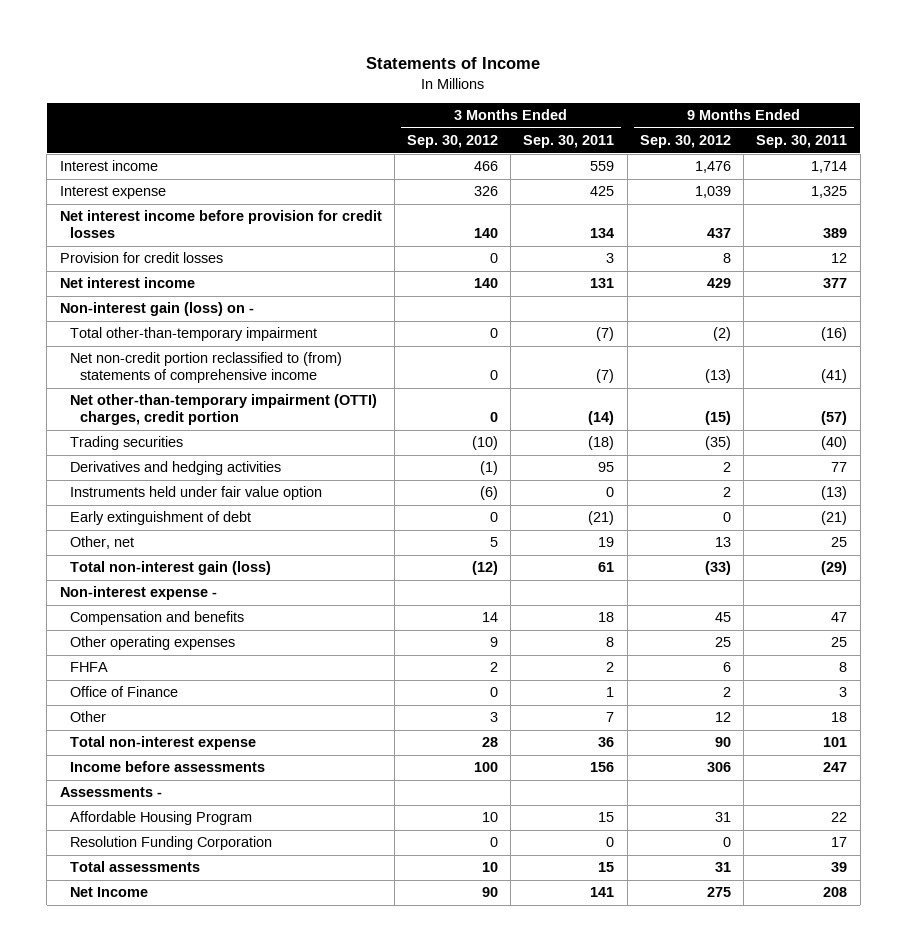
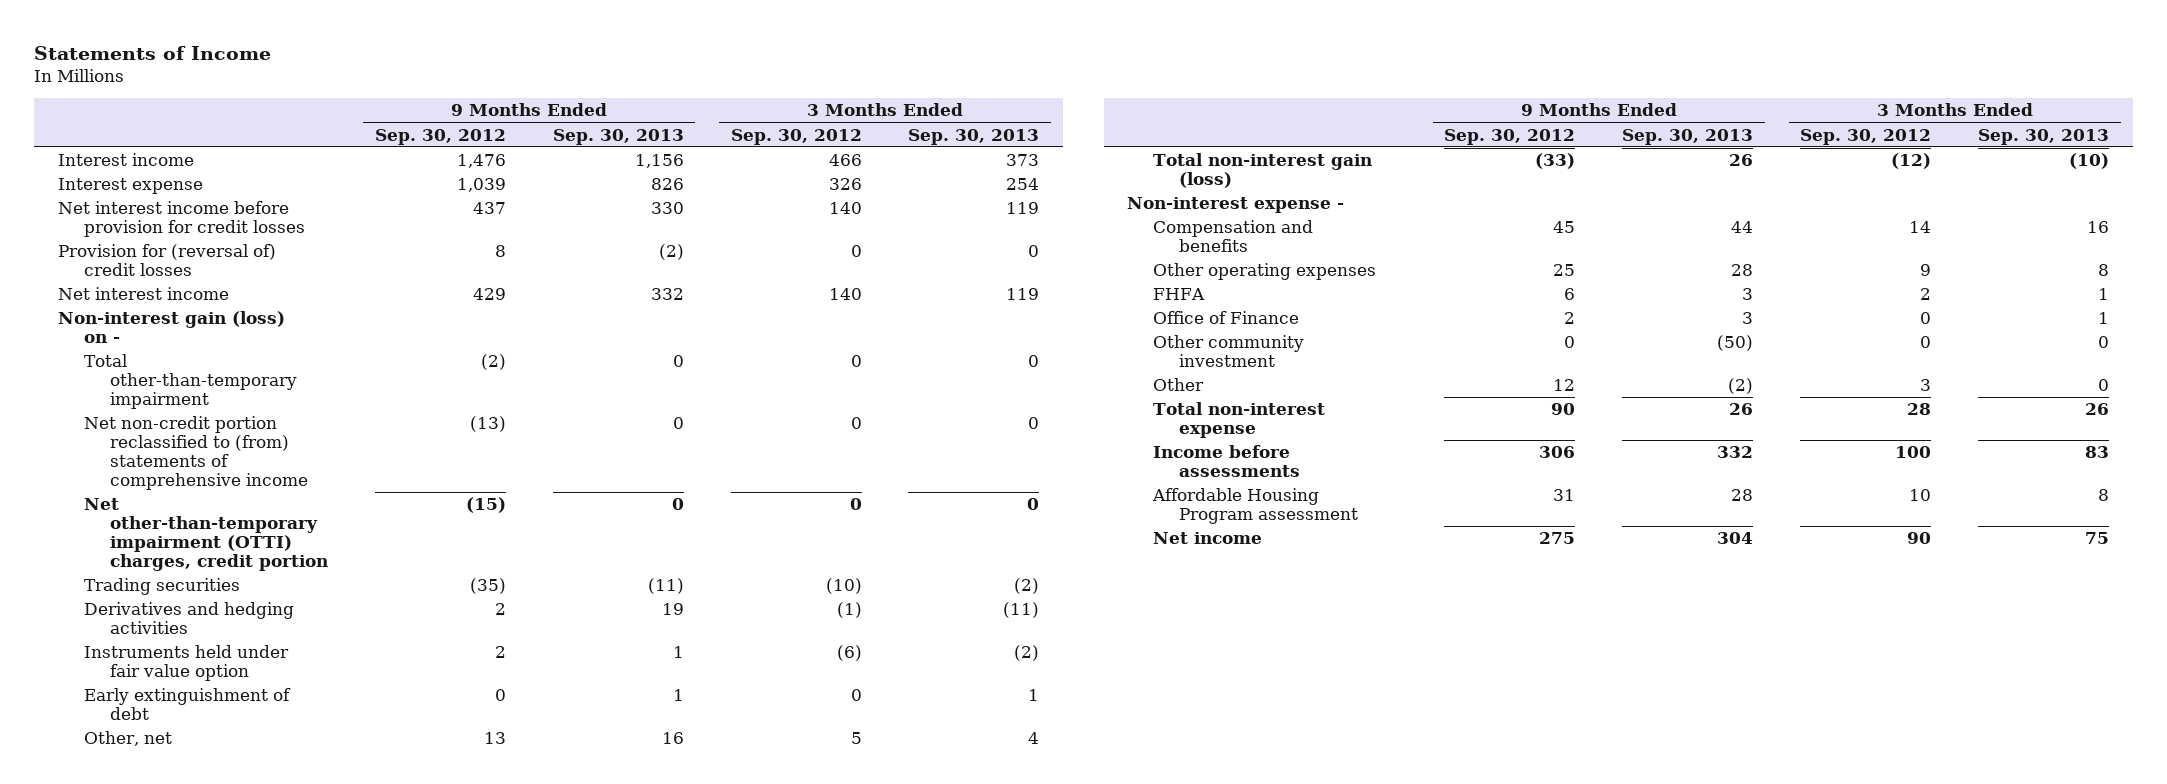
- | 3 Months Ended Sep. 30, 2012 | 3 Months Ended Sep. 30, 2011 | 9 Months Ended Sep. 30, 2012 | 9 Months Ended Sep. 30, 2011
+ | 9 Months Ended Sep. 30, 2012 | 9 Months Ended Sep. 30, 2013 | 3 Months Ended Sep. 30, 2012 | 3 Months Ended Sep. 30, 2013
- Provision for credit losses | 0 | 3 | 8 | 12
+ Provision for (reversal of) credit losses | 8 | (2) | 0 | 0
+ Other community investment | 0 | (50) | 0 | 0
- Assessments -
- Affordable Housing Program | 10 | 15 | 31 | 22
- Resolution Funding Corporation | 0 | 0 | 0 | 17
- Total assessments | 10 | 15 | 31 | 39
- Net Income | 90 | 141 | 275 | 208
+ Affordable Housing Program assessment | 31 | 28 | 10 | 8
+ Net income | 275 | 304 | 90 | 75

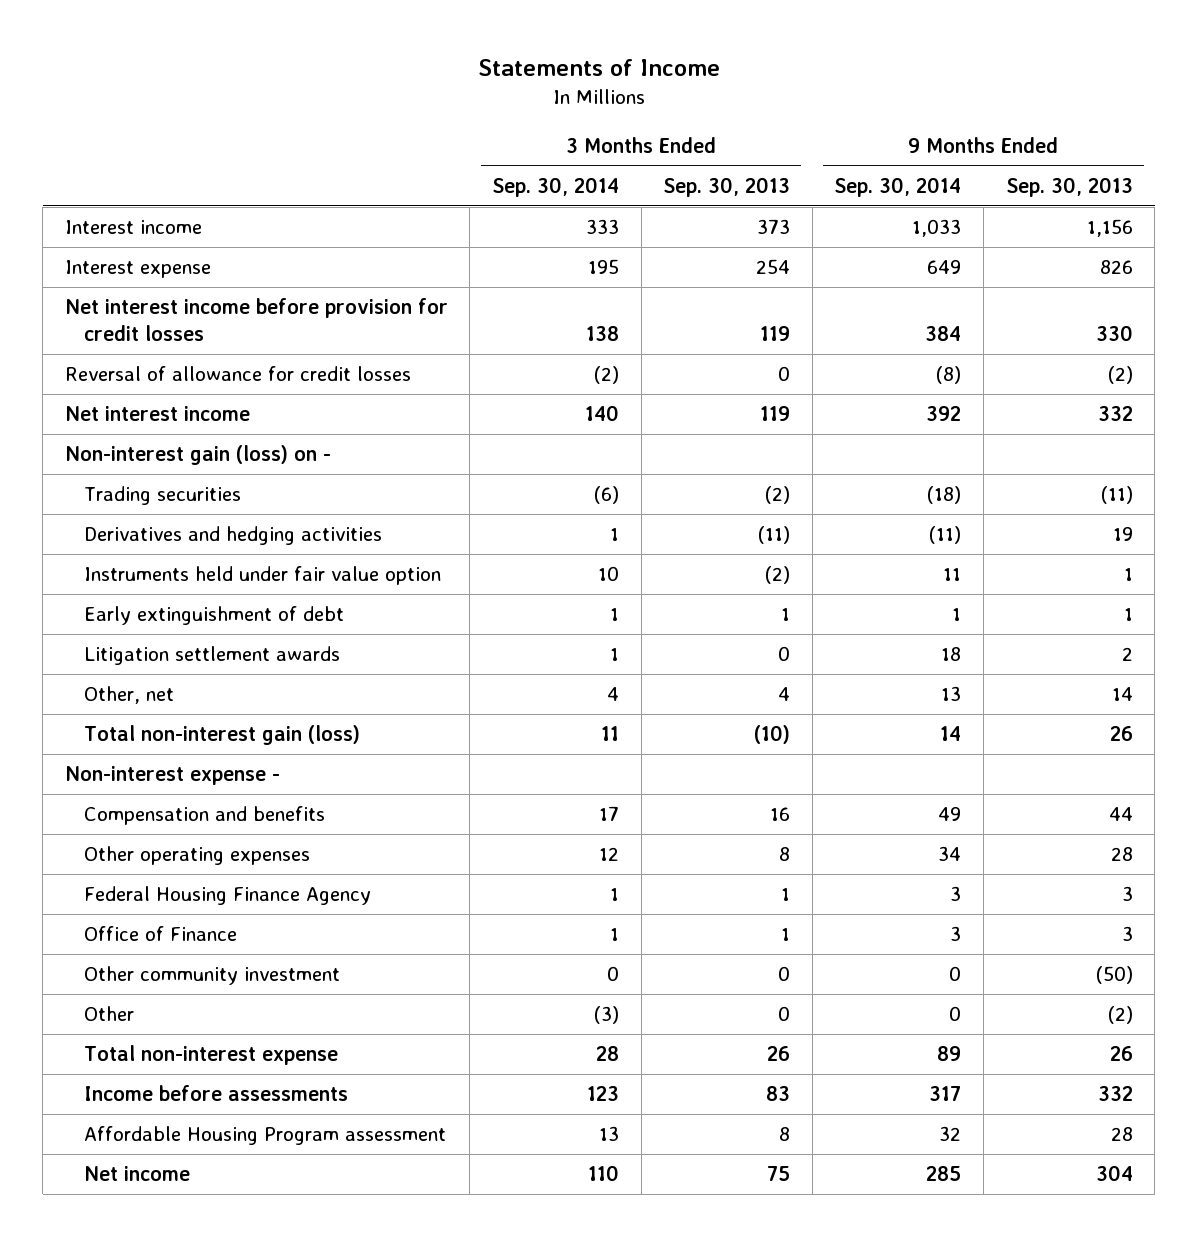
- | 9 Months Ended Sep. 30, 2012 | 9 Months Ended Sep. 30, 2013 | 3 Months Ended Sep. 30, 2012 | 3 Months Ended Sep. 30, 2013
+ | 3 Months Ended Sep. 30, 2014 | 3 Months Ended Sep. 30, 2013 | 9 Months Ended Sep. 30, 2014 | 9 Months Ended Sep. 30, 2013
- Provision for (reversal of) credit losses | 8 | (2) | 0 | 0
+ Reversal of allowance for credit losses | (2) | 0 | (8) | (2)
- Total other-than-temporary impairment | (2) | 0 | 0 | 0
- Net non-credit portion reclassified to (from) statements of comprehensive income | (13) | 0 | 0 | 0
- Net other-than-temporary impairment (OTTI) charges, credit portion | (15) | 0 | 0 | 0
- Other, net | 13 | 16 | 5 | 4
+ Litigation settlement awards | 1 | 0 | 18 | 2
+ Other, net | 4 | 4 | 13 | 14
- FHFA | 6 | 3 | 2 | 1
+ Federal Housing Finance Agency | 1 | 1 | 3 | 3

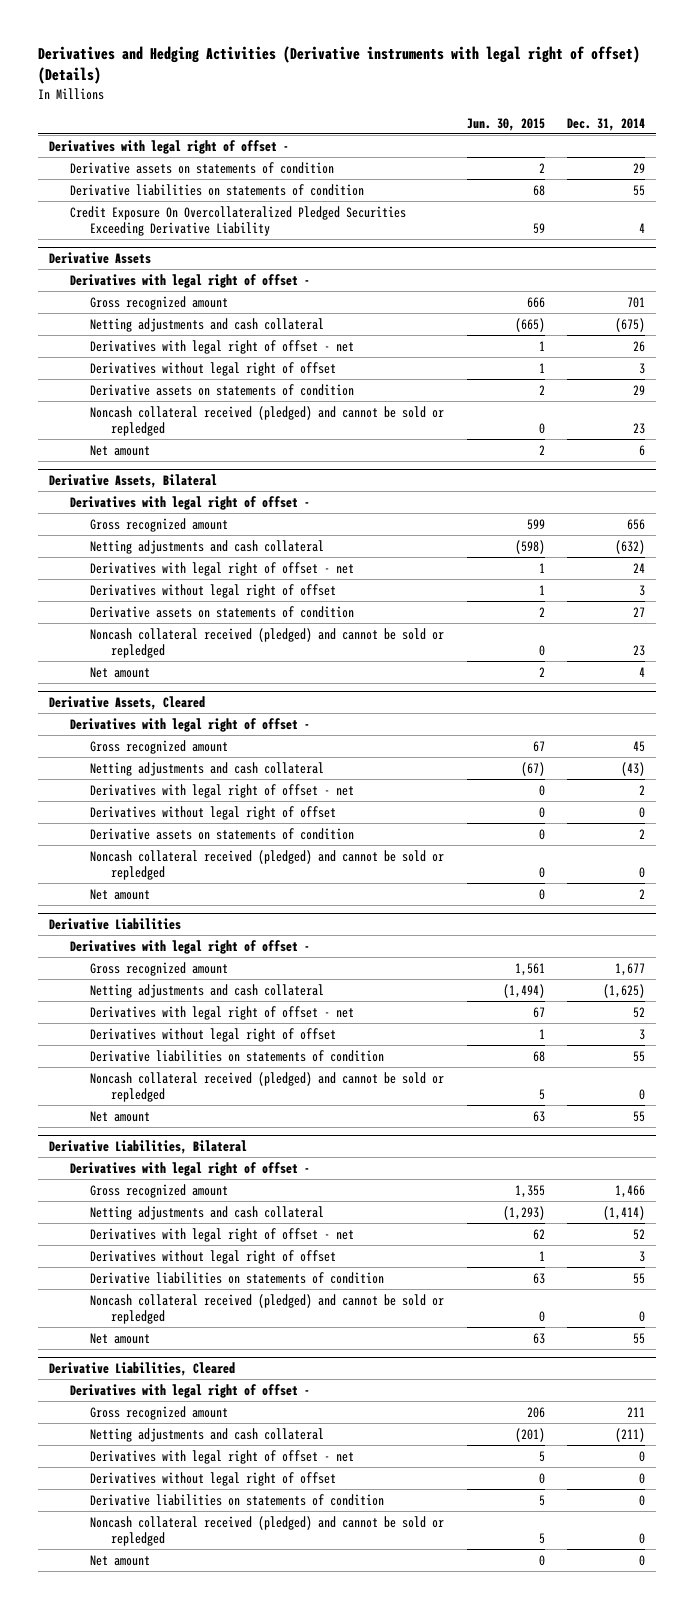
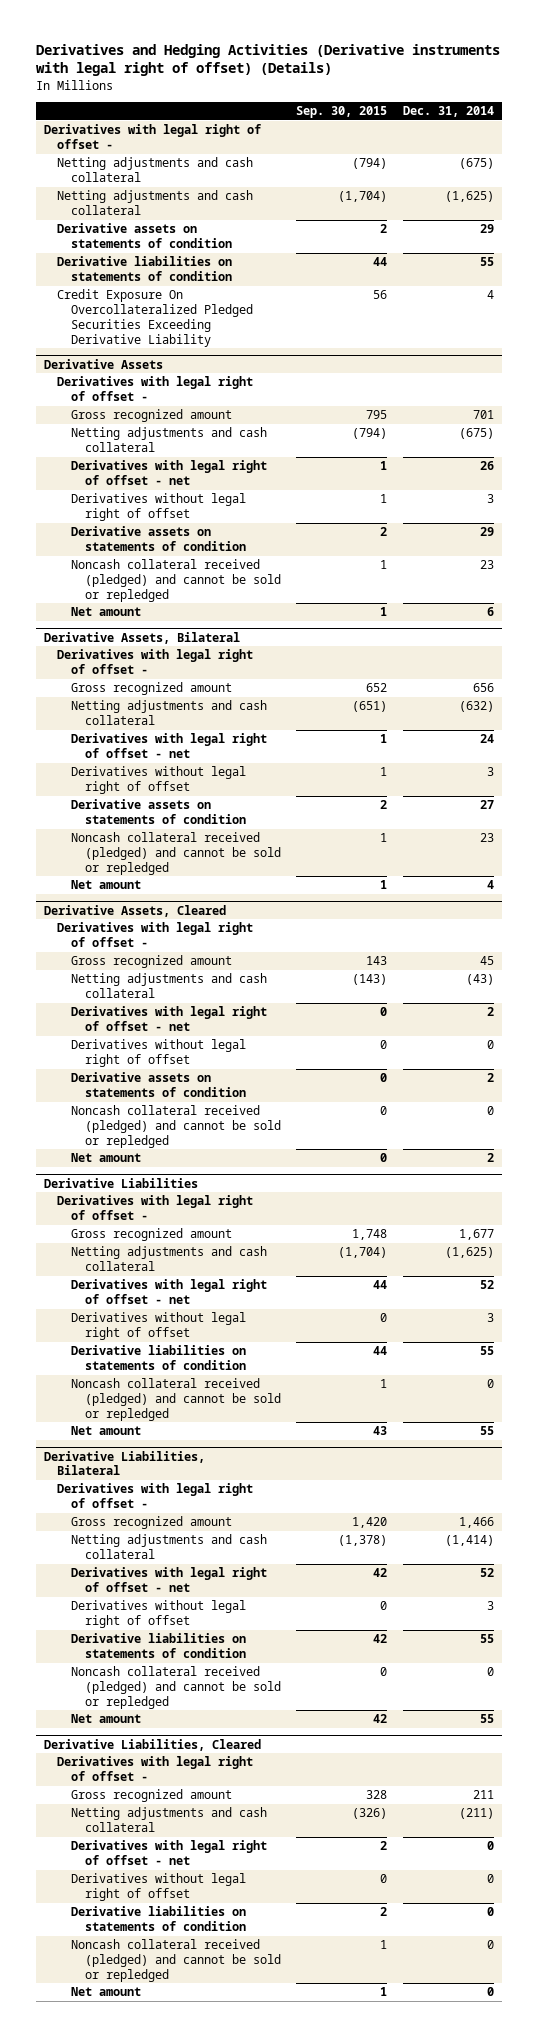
- | Jun. 30, 2015 | Dec. 31, 2014
+ | Sep. 30, 2015 | Dec. 31, 2014
+ Netting adjustments and cash collateral | (794) | (675)
+ Netting adjustments and cash collateral | (1,704) | (1,625)

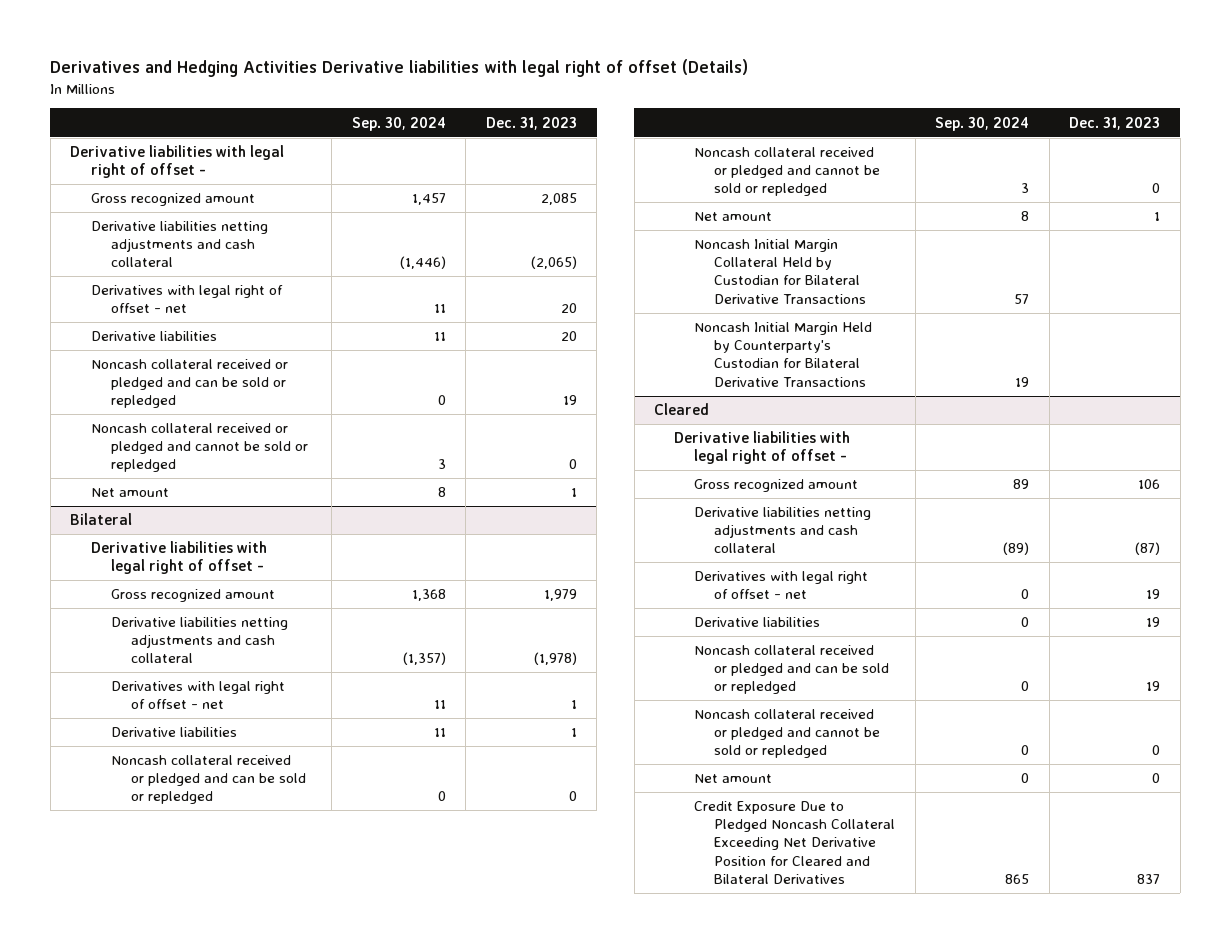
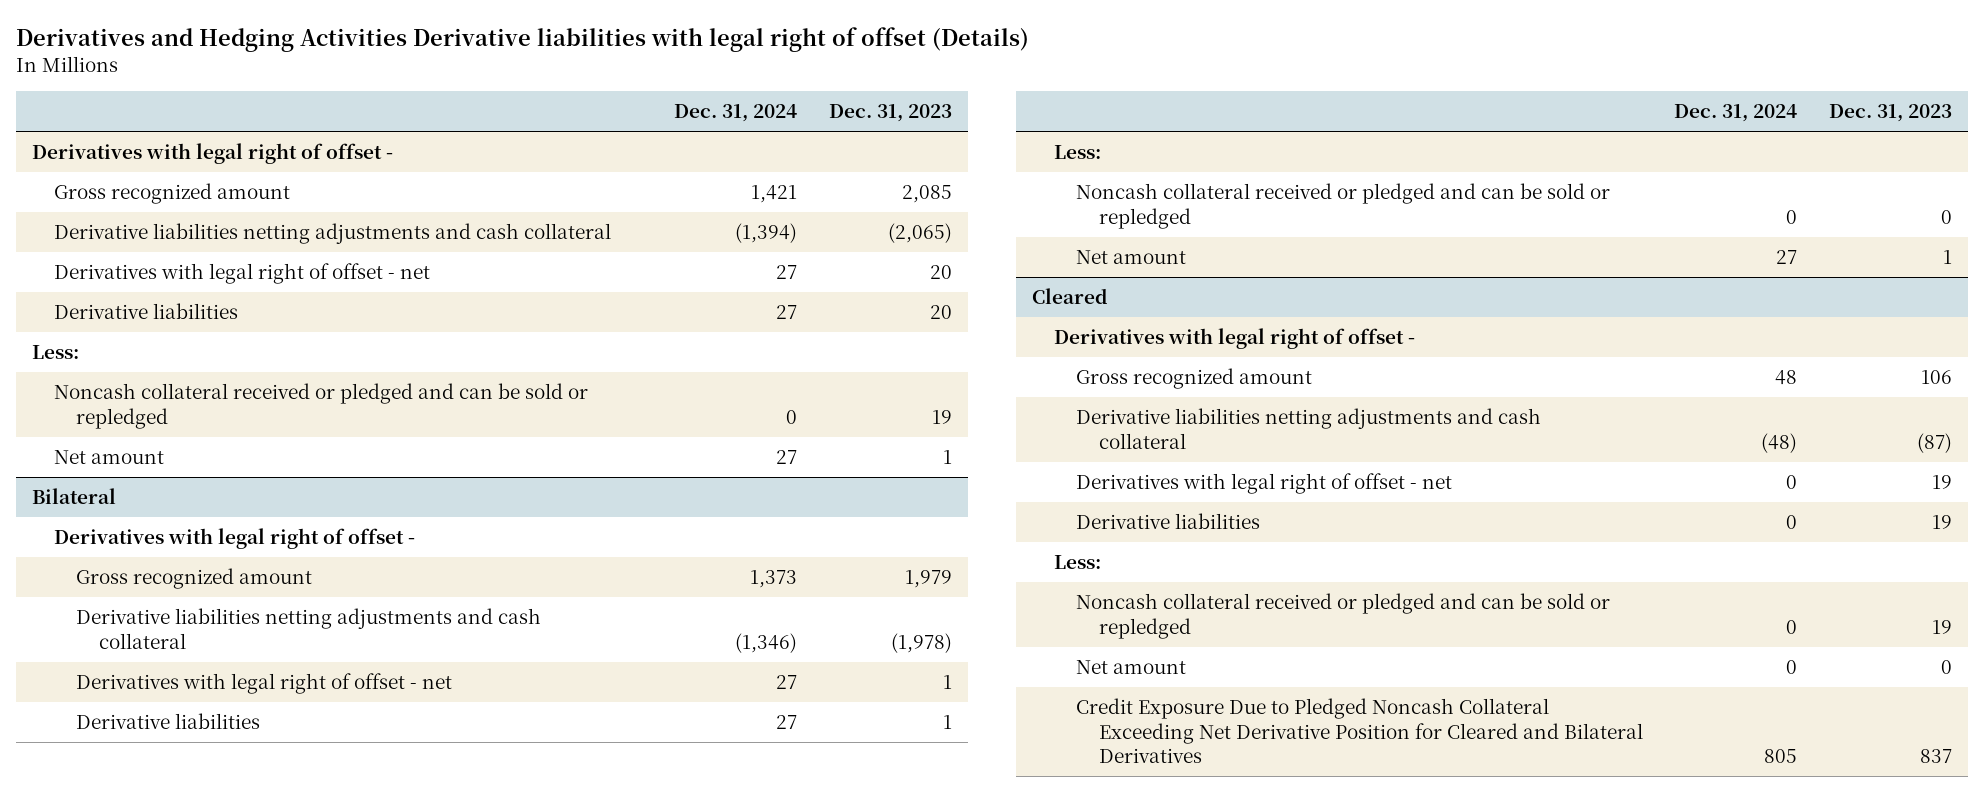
- | Sep. 30, 2024 | Dec. 31, 2023
+ | Dec. 31, 2024 | Dec. 31, 2023
- Derivative liabilities with legal right of offset -
+ Derivatives with legal right of offset -
+ Less:
- Noncash collateral received or pledged and cannot be sold or repledged | 3 | 0
@ Bilateral
- Derivative liabilities with legal right of offset -
+ Derivatives with legal right of offset -
+ Less:
- Noncash collateral received or pledged and cannot be sold or repledged | 3 | 0
- Noncash Initial Margin Collateral Held by Custodian for Bilateral Derivative Transactions | 57 |
- Noncash Initial Margin Held by Counterparty's Custodian for Bilateral Derivative Transactions | 19 |
@ Cleared
- Derivative liabilities with legal right of offset -
+ Derivatives with legal right of offset -
+ Less:
- Noncash collateral received or pledged and cannot be sold or repledged | 0 | 0

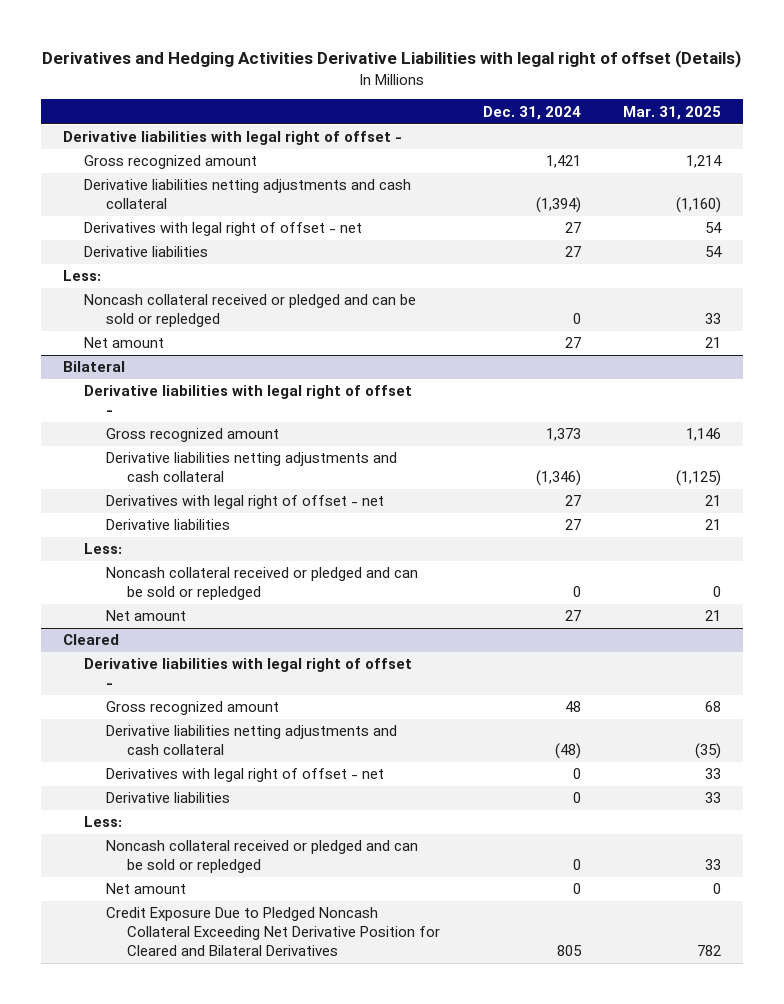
- Derivatives and Hedging Activities Derivative liabilities with legal right of offset (Details)
+ Derivatives and Hedging Activities Derivative Liabilities with legal right of offset (Details)
- | Dec. 31, 2024 | Dec. 31, 2023
+ | Dec. 31, 2024 | Mar. 31, 2025
- Derivatives with legal right of offset -
+ Derivative liabilities with legal right of offset -
@ Bilateral
- Derivatives with legal right of offset -
+ Derivative liabilities with legal right of offset -
@ Cleared
- Derivatives with legal right of offset -
+ Derivative liabilities with legal right of offset -

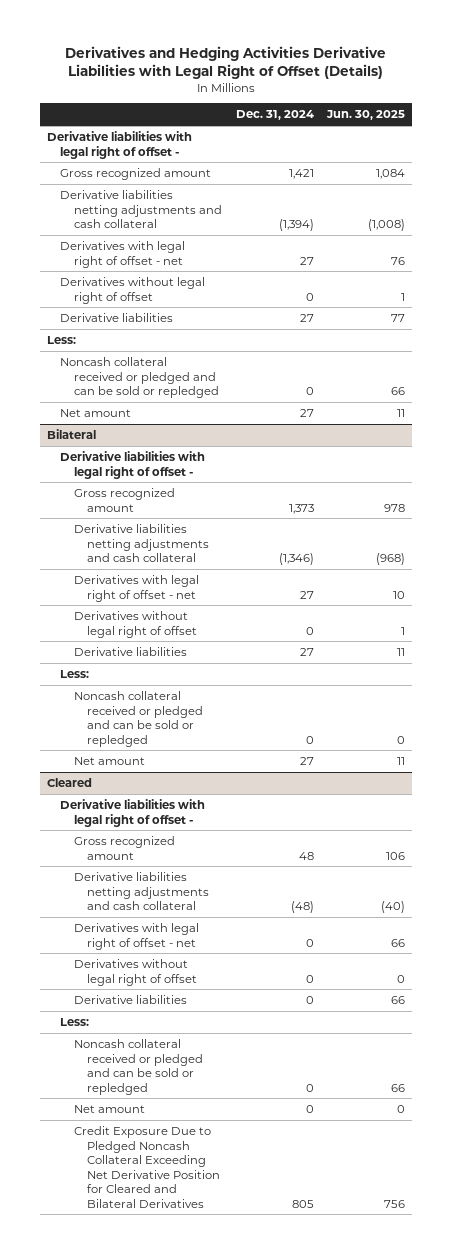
- Derivatives and Hedging Activities Derivative Liabilities with legal right of offset (Details)
+ Derivatives and Hedging Activities Derivative Liabilities with Legal Right of Offset (Details)
- | Dec. 31, 2024 | Mar. 31, 2025
+ | Dec. 31, 2024 | Jun. 30, 2025
+ Derivatives without legal right of offset | 0 | 1
@ Bilateral
+ Derivatives without legal right of offset | 0 | 1
@ Cleared
+ Derivatives without legal right of offset | 0 | 0

